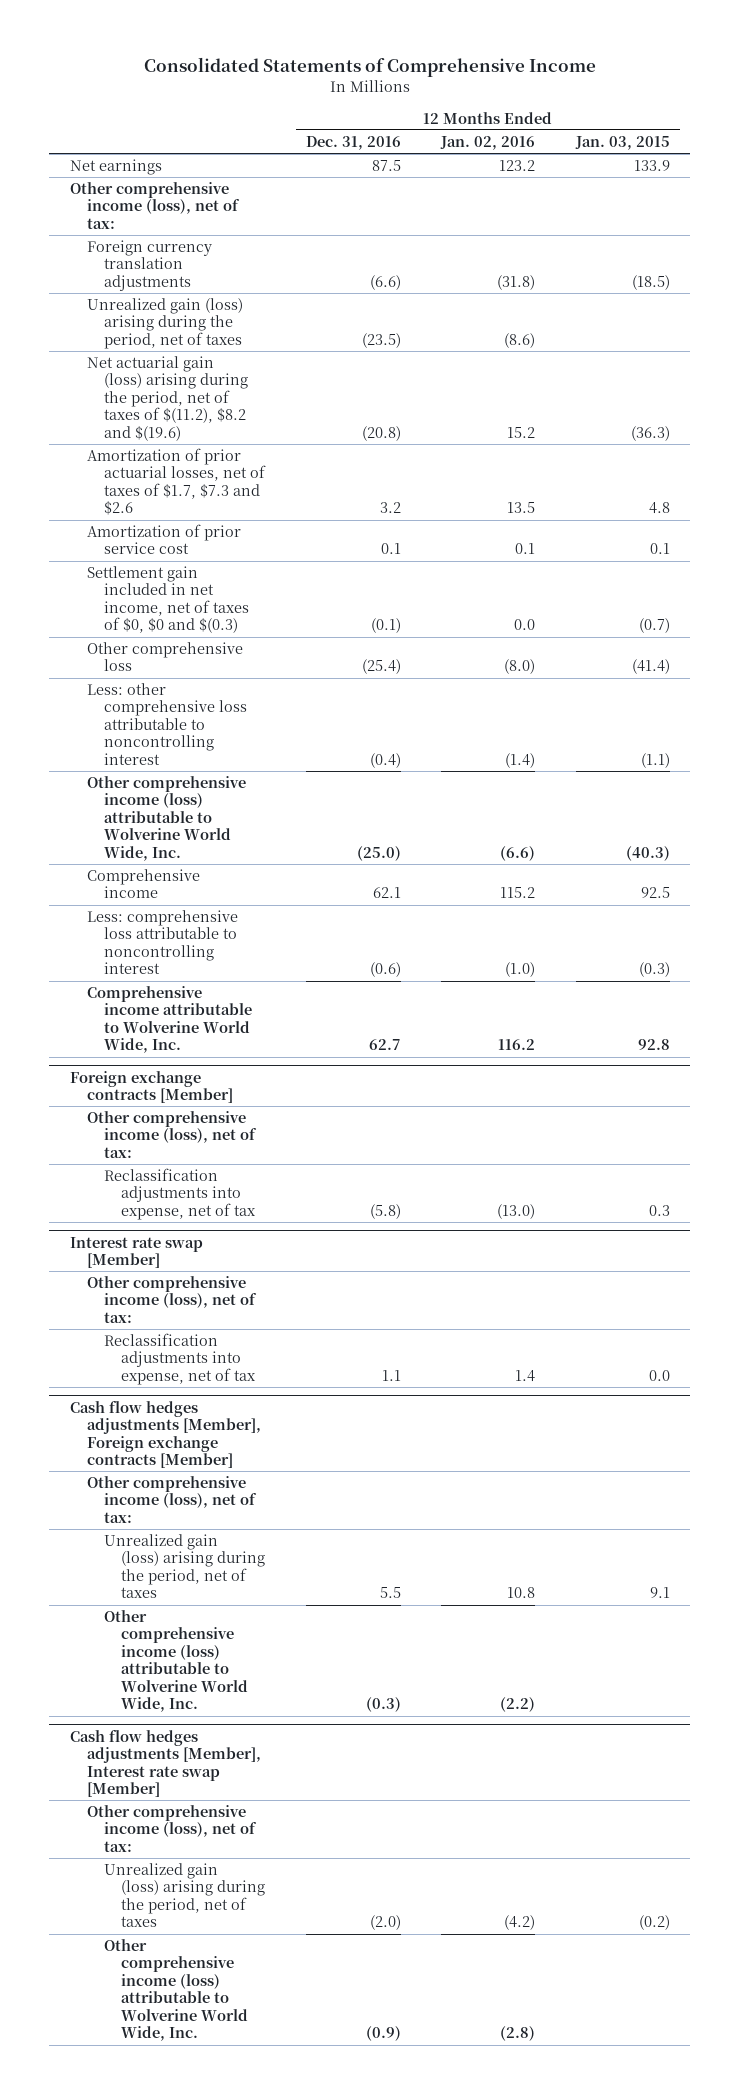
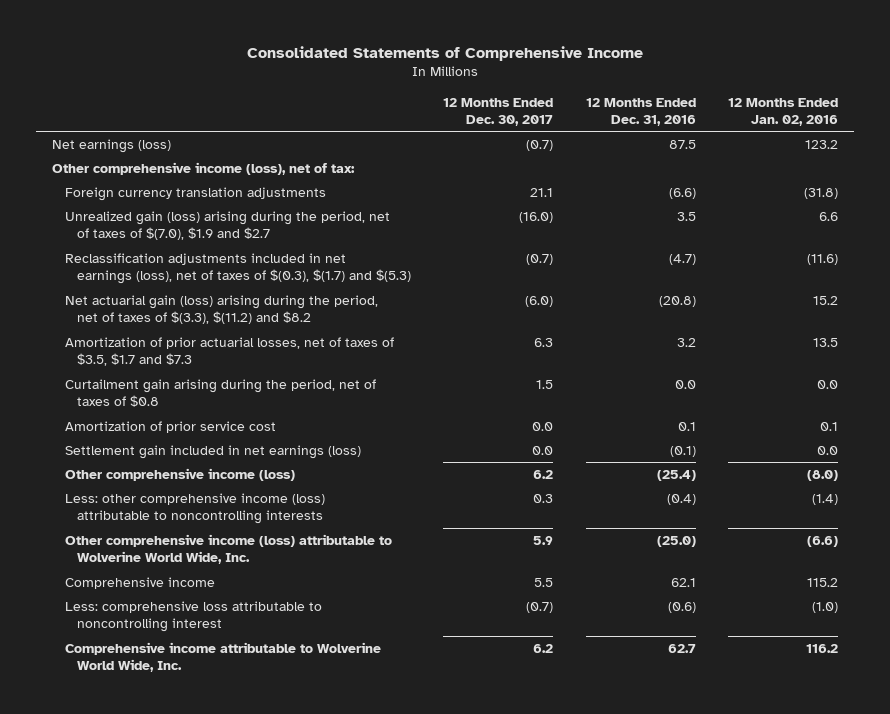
- | 12 Months Ended Dec. 31, 2016 | 12 Months Ended Jan. 02, 2016 | 12 Months Ended Jan. 03, 2015
+ | 12 Months Ended Dec. 30, 2017 | 12 Months Ended Dec. 31, 2016 | 12 Months Ended Jan. 02, 2016
- Net earnings | 87.5 | 123.2 | 133.9
+ Net earnings (loss) | (0.7) | 87.5 | 123.2
- Unrealized gain (loss) arising during the period, net of taxes | (23.5) | (8.6) |
- Net actuarial gain (loss) arising during the period, net of taxes of $(11.2), $8.2 and $(19.6) | (20.8) | 15.2 | (36.3)
- Amortization of prior actuarial losses, net of taxes of $1.7, $7.3 and $2.6 | 3.2 | 13.5 | 4.8
+ Unrealized gain (loss) arising during the period, net of taxes of $(7.0), $1.9 and $2.7 | (16.0) | 3.5 | 6.6
+ Reclassification adjustments included in net earnings (loss), net of taxes of $(0.3), $(1.7) and $(5.3) | (0.7) | (4.7) | (11.6)
+ Net actuarial gain (loss) arising during the period, net of taxes of $(3.3), $(11.2) and $8.2 | (6.0) | (20.8) | 15.2
+ Amortization of prior actuarial losses, net of taxes of $3.5, $1.7 and $7.3 | 6.3 | 3.2 | 13.5
+ Curtailment gain arising during the period, net of taxes of $0.8 | 1.5 | 0.0 | 0.0
- Settlement gain included in net income, net of taxes of $0, $0 and $(0.3) | (0.1) | 0.0 | (0.7)
- Other comprehensive loss | (25.4) | (8.0) | (41.4)
- Less: other comprehensive loss attributable to noncontrolling interest | (0.4) | (1.4) | (1.1)
+ Settlement gain included in net earnings (loss) | 0.0 | (0.1) | 0.0
+ Other comprehensive income (loss) | 6.2 | (25.4) | (8.0)
+ Less: other comprehensive income (loss) attributable to noncontrolling interests | 0.3 | (0.4) | (1.4)
- Foreign exchange contracts [Member]
- Other comprehensive income (loss), net of tax:
- Reclassification adjustments into expense, net of tax | (5.8) | (13.0) | 0.3
- Interest rate swap [Member]
- Other comprehensive income (loss), net of tax:
- Reclassification adjustments into expense, net of tax | 1.1 | 1.4 | 0.0
- Cash flow hedges adjustments [Member], Foreign exchange contracts [Member]
- Other comprehensive income (loss), net of tax:
- Unrealized gain (loss) arising during the period, net of taxes | 5.5 | 10.8 | 9.1
- Other comprehensive income (loss) attributable to Wolverine World Wide, Inc. | (0.3) | (2.2) |
- Cash flow hedges adjustments [Member], Interest rate swap [Member]
- Other comprehensive income (loss), net of tax:
- Unrealized gain (loss) arising during the period, net of taxes | (2.0) | (4.2) | (0.2)
- Other comprehensive income (loss) attributable to Wolverine World Wide, Inc. | (0.9) | (2.8) |

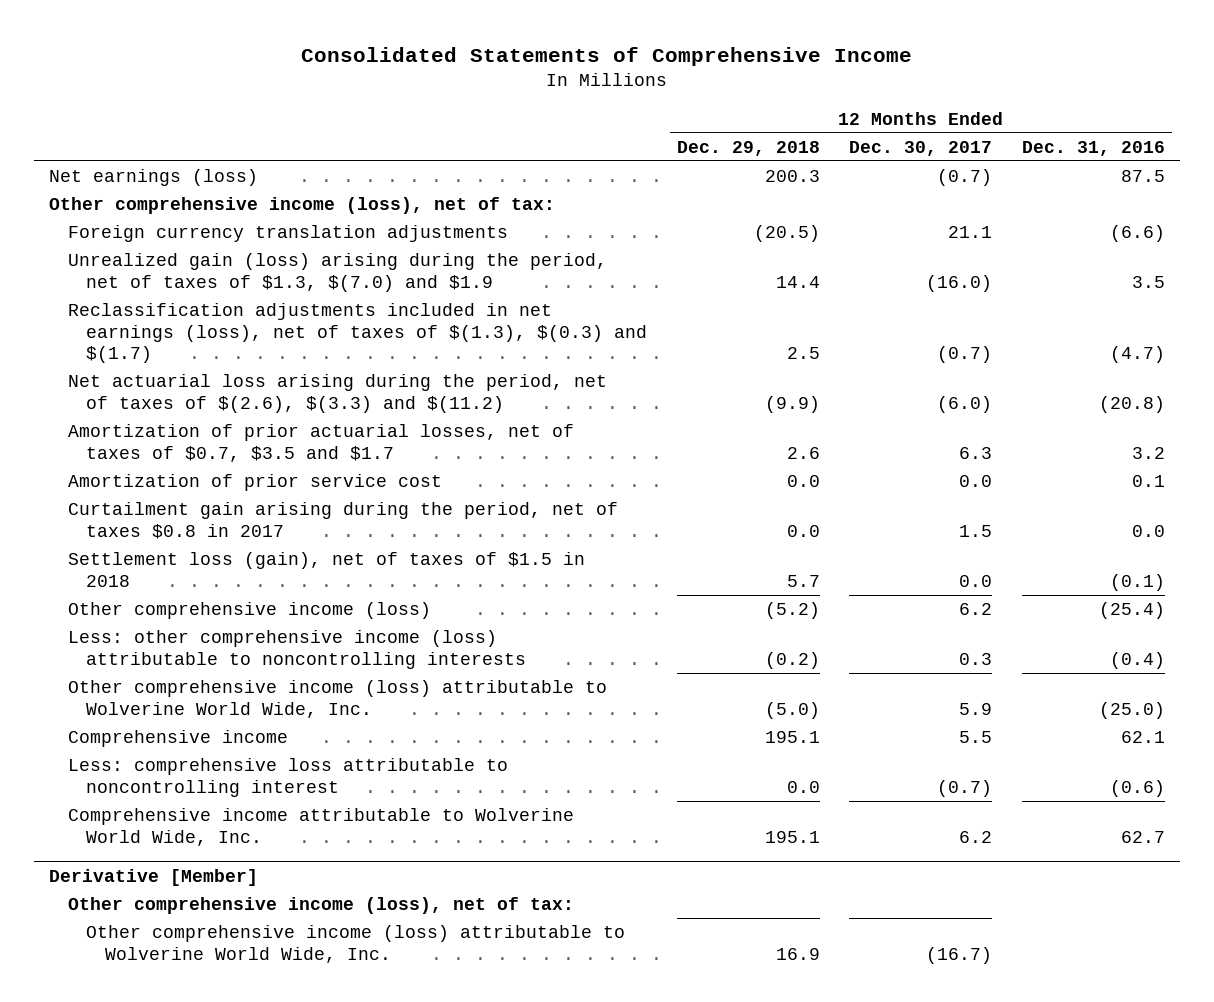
- | 12 Months Ended Dec. 30, 2017 | 12 Months Ended Dec. 31, 2016 | 12 Months Ended Jan. 02, 2016
+ | 12 Months Ended Dec. 29, 2018 | 12 Months Ended Dec. 30, 2017 | 12 Months Ended Dec. 31, 2016
- Unrealized gain (loss) arising during the period, net of taxes of $(7.0), $1.9 and $2.7 | (16.0) | 3.5 | 6.6
- Reclassification adjustments included in net earnings (loss), net of taxes of $(0.3), $(1.7) and $(5.3) | (0.7) | (4.7) | (11.6)
- Net actuarial gain (loss) arising during the period, net of taxes of $(3.3), $(11.2) and $8.2 | (6.0) | (20.8) | 15.2
- Amortization of prior actuarial losses, net of taxes of $3.5, $1.7 and $7.3 | 6.3 | 3.2 | 13.5
- Curtailment gain arising during the period, net of taxes of $0.8 | 1.5 | 0.0 | 0.0
+ Unrealized gain (loss) arising during the period, net of taxes of $1.3, $(7.0) and $1.9 | 14.4 | (16.0) | 3.5
+ Reclassification adjustments included in net earnings (loss), net of taxes of $(1.3), $(0.3) and $(1.7) | 2.5 | (0.7) | (4.7)
+ Net actuarial loss arising during the period, net of taxes of $(2.6), $(3.3) and $(11.2) | (9.9) | (6.0) | (20.8)
+ Amortization of prior actuarial losses, net of taxes of $0.7, $3.5 and $1.7 | 2.6 | 6.3 | 3.2
- Settlement gain included in net earnings (loss) | 0.0 | (0.1) | 0.0
+ Curtailment gain arising during the period, net of taxes $0.8 in 2017 | 0.0 | 1.5 | 0.0
+ Settlement loss (gain), net of taxes of $1.5 in 2018 | 5.7 | 0.0 | (0.1)
+ Derivative [Member]
+ Other comprehensive income (loss), net of tax:
+ Other comprehensive income (loss) attributable to Wolverine World Wide, Inc. | 16.9 | (16.7) |

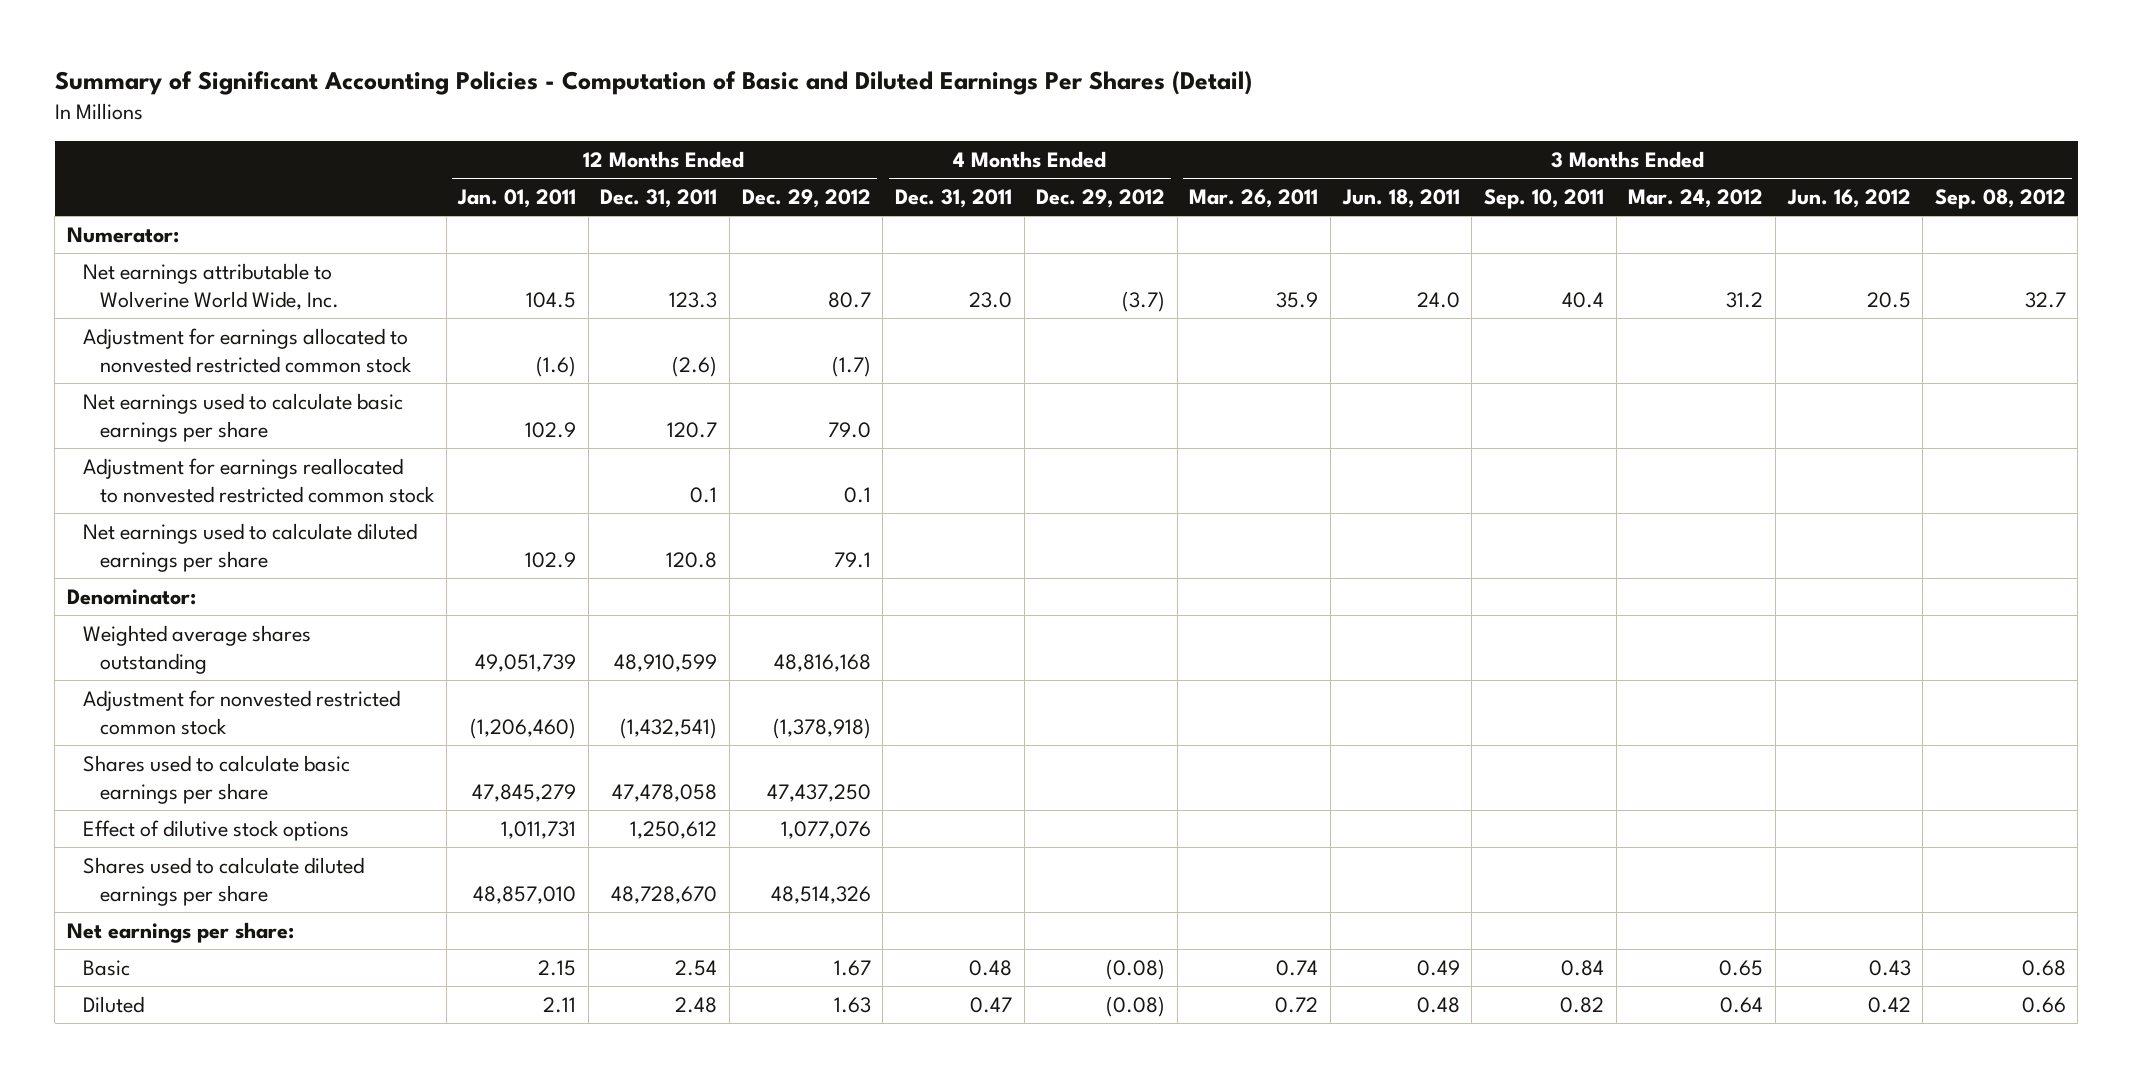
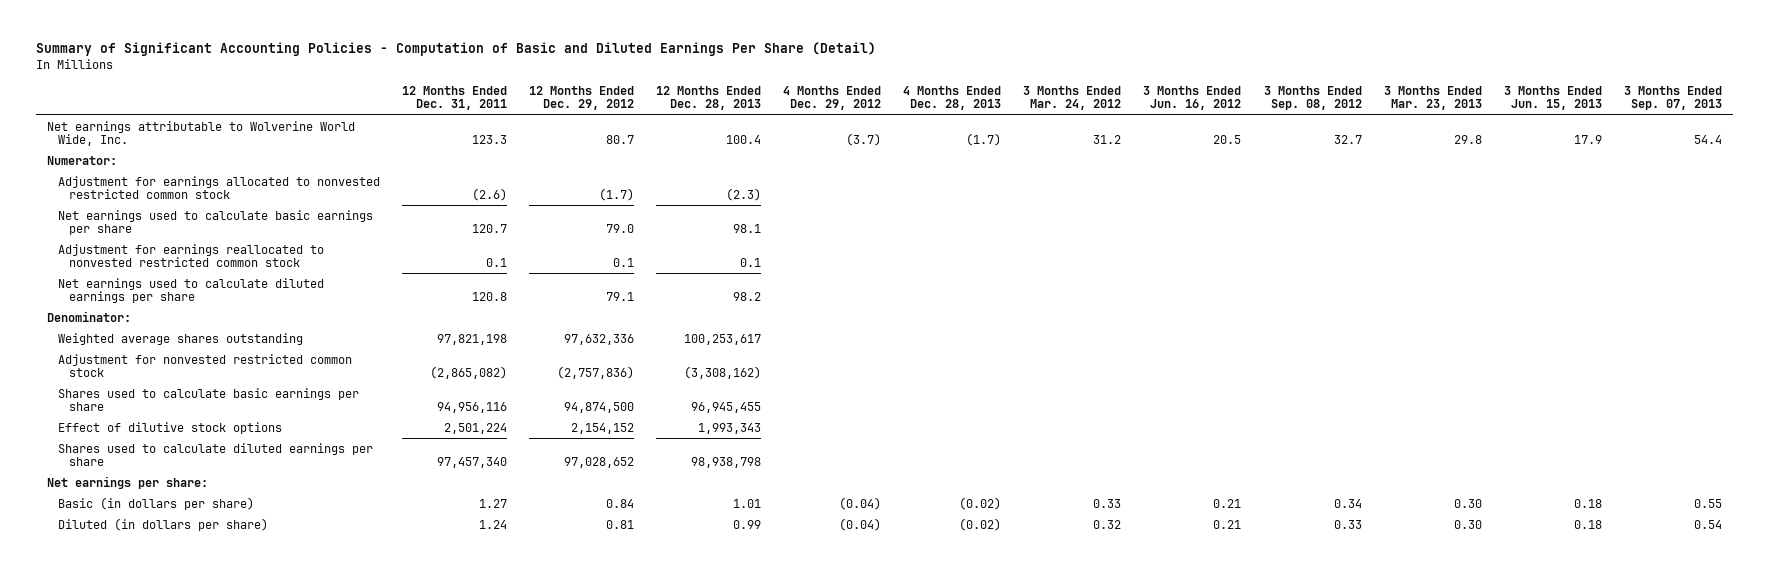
- Summary of Significant Accounting Policies - Computation of Basic and Diluted Earnings Per Shares (Detail)
+ Summary of Significant Accounting Policies - Computation of Basic and Diluted Earnings Per Share (Detail)
- | 12 Months Ended Jan. 01, 2011 | 12 Months Ended Dec. 31, 2011 | 12 Months Ended Dec. 29, 2012 | 4 Months Ended Dec. 31, 2011 | 4 Months Ended Dec. 29, 2012 | 3 Months Ended Mar. 26, 2011 | 3 Months Ended Jun. 18, 2011 | 3 Months Ended Sep. 10, 2011 | 3 Months Ended Mar. 24, 2012 | 3 Months Ended Jun. 16, 2012 | 3 Months Ended Sep. 08, 2012
+ | 12 Months Ended Dec. 31, 2011 | 12 Months Ended Dec. 29, 2012 | 12 Months Ended Dec. 28, 2013 | 4 Months Ended Dec. 29, 2012 | 4 Months Ended Dec. 28, 2013 | 3 Months Ended Mar. 24, 2012 | 3 Months Ended Jun. 16, 2012 | 3 Months Ended Sep. 08, 2012 | 3 Months Ended Mar. 23, 2013 | 3 Months Ended Jun. 15, 2013 | 3 Months Ended Sep. 07, 2013
moved down: Numerator:
- Weighted average shares outstanding | 49,051,739 | 48,910,599 | 48,816,168 | | | | | | | |
- Adjustment for nonvested restricted common stock | (1,206,460) | (1,432,541) | (1,378,918) | | | | | | | |
- Shares used to calculate basic earnings per share | 47,845,279 | 47,478,058 | 47,437,250 | | | | | | | |
- Effect of dilutive stock options | 1,011,731 | 1,250,612 | 1,077,076 | | | | | | | |
- Shares used to calculate diluted earnings per share | 48,857,010 | 48,728,670 | 48,514,326 | | | | | | | |
+ Weighted average shares outstanding | 97,821,198 | 97,632,336 | 100,253,617 | | | | | | | |
+ Adjustment for nonvested restricted common stock | (2,865,082) | (2,757,836) | (3,308,162) | | | | | | | |
+ Shares used to calculate basic earnings per share | 94,956,116 | 94,874,500 | 96,945,455 | | | | | | | |
+ Effect of dilutive stock options | 2,501,224 | 2,154,152 | 1,993,343 | | | | | | | |
+ Shares used to calculate diluted earnings per share | 97,457,340 | 97,028,652 | 98,938,798 | | | | | | | |
- Basic | 2.15 | 2.54 | 1.67 | 0.48 | (0.08) | 0.74 | 0.49 | 0.84 | 0.65 | 0.43 | 0.68
- Diluted | 2.11 | 2.48 | 1.63 | 0.47 | (0.08) | 0.72 | 0.48 | 0.82 | 0.64 | 0.42 | 0.66
+ Basic (in dollars per share) | 1.27 | 0.84 | 1.01 | (0.04) | (0.02) | 0.33 | 0.21 | 0.34 | 0.30 | 0.18 | 0.55
+ Diluted (in dollars per share) | 1.24 | 0.81 | 0.99 | (0.04) | (0.02) | 0.32 | 0.21 | 0.33 | 0.30 | 0.18 | 0.54

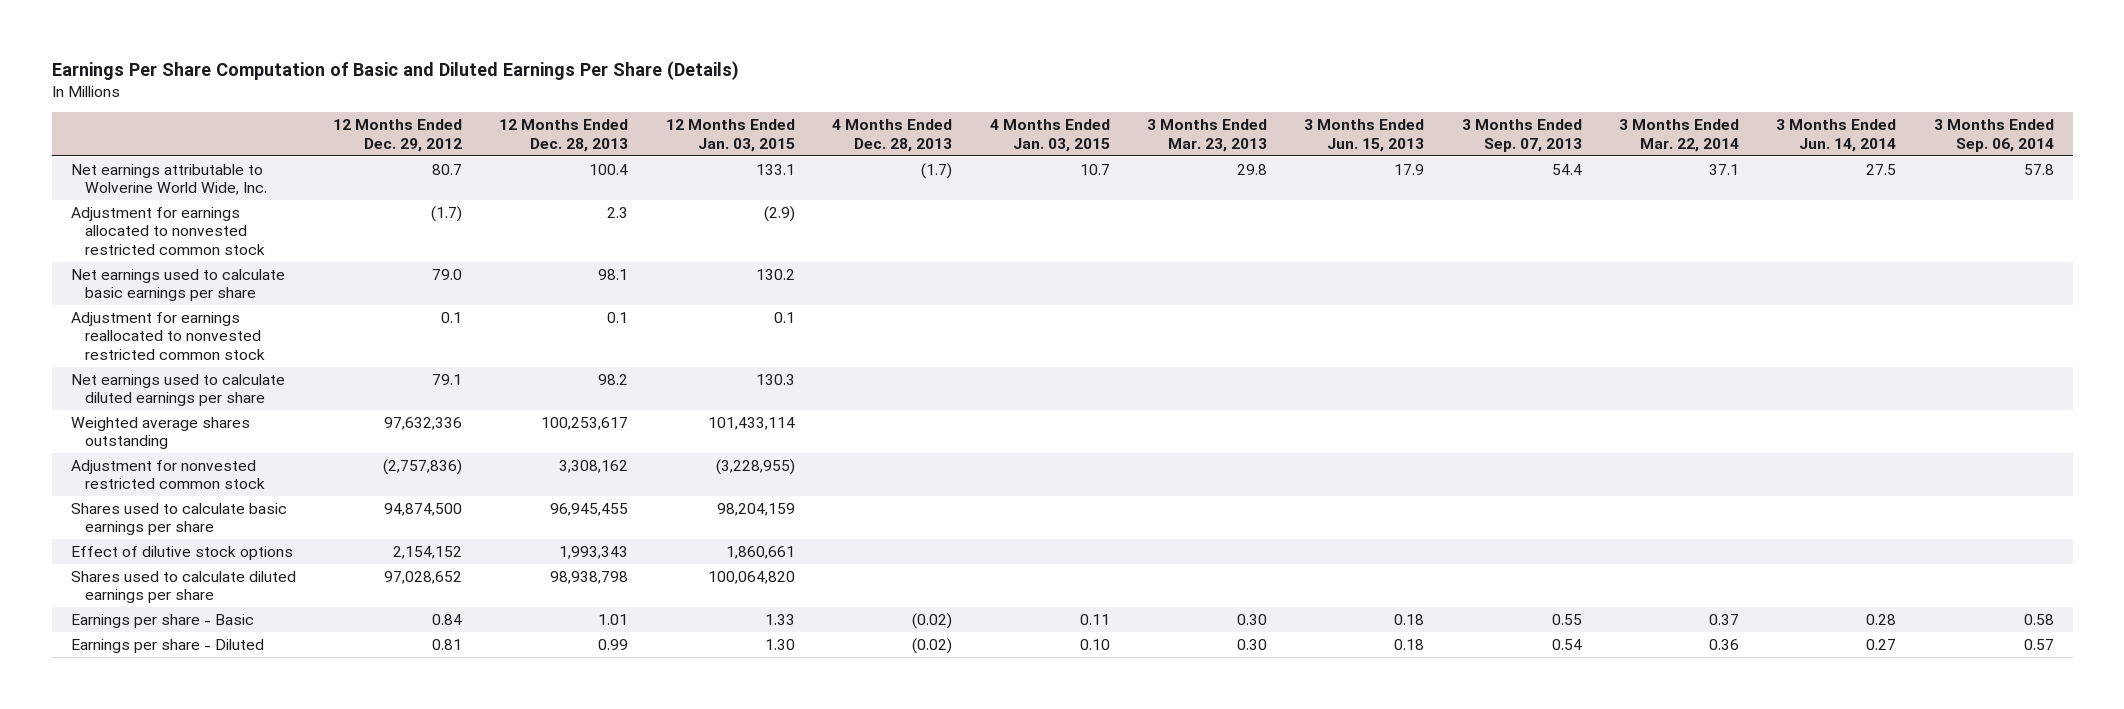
- Summary of Significant Accounting Policies - Computation of Basic and Diluted Earnings Per Share (Detail)
+ Earnings Per Share Computation of Basic and Diluted Earnings Per Share (Details)
- | 12 Months Ended Dec. 31, 2011 | 12 Months Ended Dec. 29, 2012 | 12 Months Ended Dec. 28, 2013 | 4 Months Ended Dec. 29, 2012 | 4 Months Ended Dec. 28, 2013 | 3 Months Ended Mar. 24, 2012 | 3 Months Ended Jun. 16, 2012 | 3 Months Ended Sep. 08, 2012 | 3 Months Ended Mar. 23, 2013 | 3 Months Ended Jun. 15, 2013 | 3 Months Ended Sep. 07, 2013
+ | 12 Months Ended Dec. 29, 2012 | 12 Months Ended Dec. 28, 2013 | 12 Months Ended Jan. 03, 2015 | 4 Months Ended Dec. 28, 2013 | 4 Months Ended Jan. 03, 2015 | 3 Months Ended Mar. 23, 2013 | 3 Months Ended Jun. 15, 2013 | 3 Months Ended Sep. 07, 2013 | 3 Months Ended Mar. 22, 2014 | 3 Months Ended Jun. 14, 2014 | 3 Months Ended Sep. 06, 2014
- Numerator:
- Adjustment for earnings allocated to nonvested restricted common stock | (2.6) | (1.7) | (2.3) | | | | | | | |
+ Adjustment for earnings allocated to nonvested restricted common stock | (1.7) | 2.3 | (2.9) | | | | | | | |
- Denominator:
- Adjustment for nonvested restricted common stock | (2,865,082) | (2,757,836) | (3,308,162) | | | | | | | |
+ Adjustment for nonvested restricted common stock | (2,757,836) | 3,308,162 | (3,228,955) | | | | | | | |
- Net earnings per share:
- Basic (in dollars per share) | 1.27 | 0.84 | 1.01 | (0.04) | (0.02) | 0.33 | 0.21 | 0.34 | 0.30 | 0.18 | 0.55
- Diluted (in dollars per share) | 1.24 | 0.81 | 0.99 | (0.04) | (0.02) | 0.32 | 0.21 | 0.33 | 0.30 | 0.18 | 0.54
+ Earnings per share - Basic | 0.84 | 1.01 | 1.33 | (0.02) | 0.11 | 0.30 | 0.18 | 0.55 | 0.37 | 0.28 | 0.58
+ Earnings per share - Diluted | 0.81 | 0.99 | 1.30 | (0.02) | 0.10 | 0.30 | 0.18 | 0.54 | 0.36 | 0.27 | 0.57

